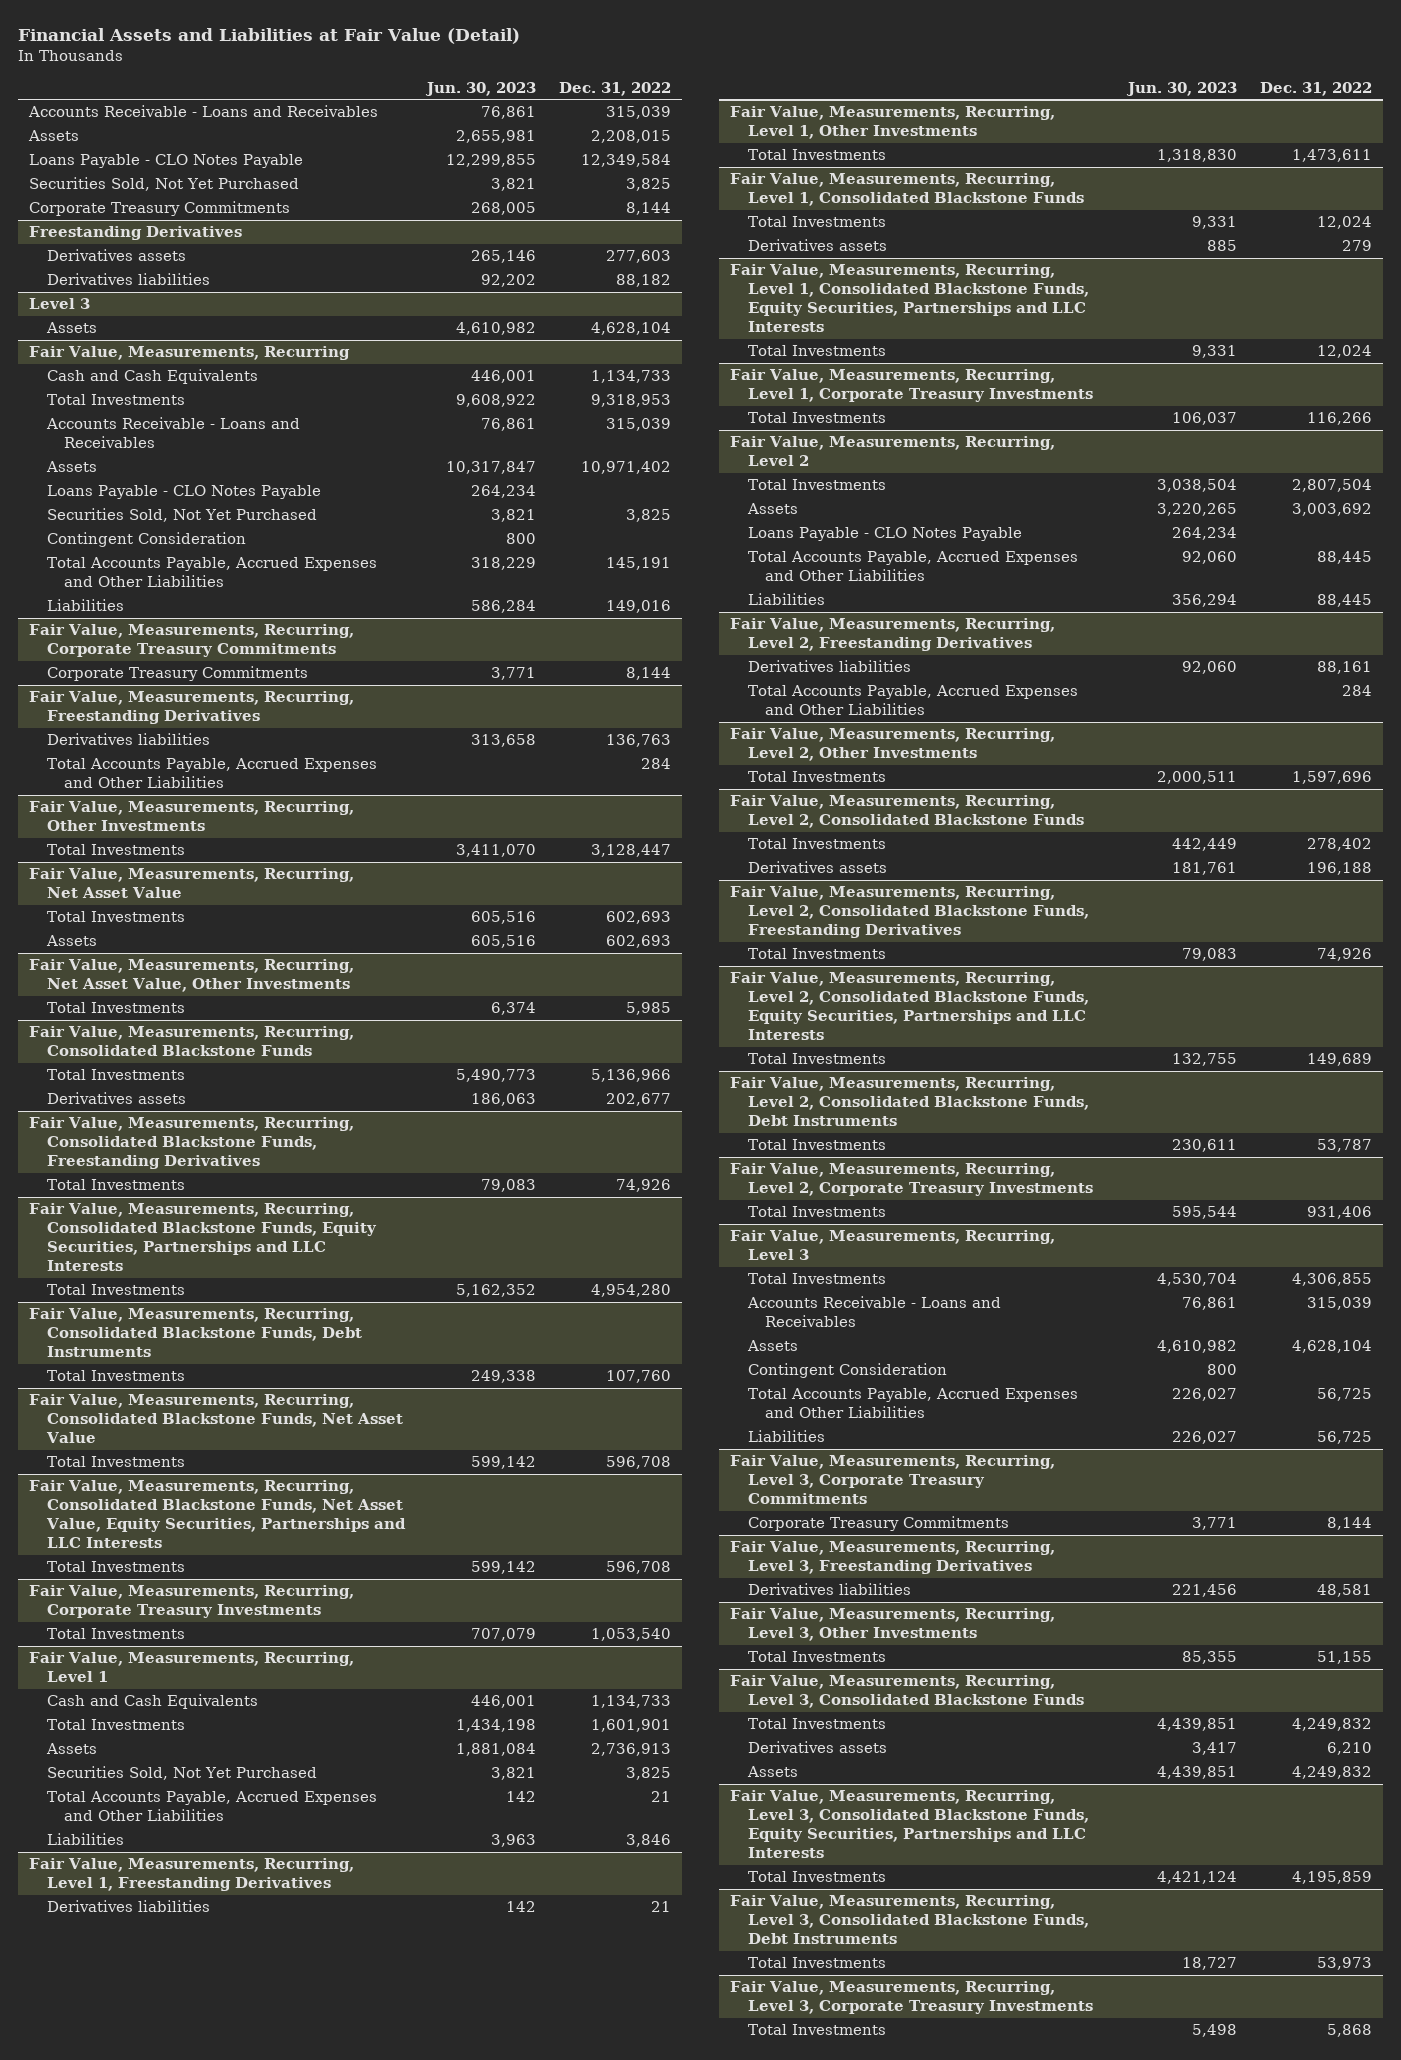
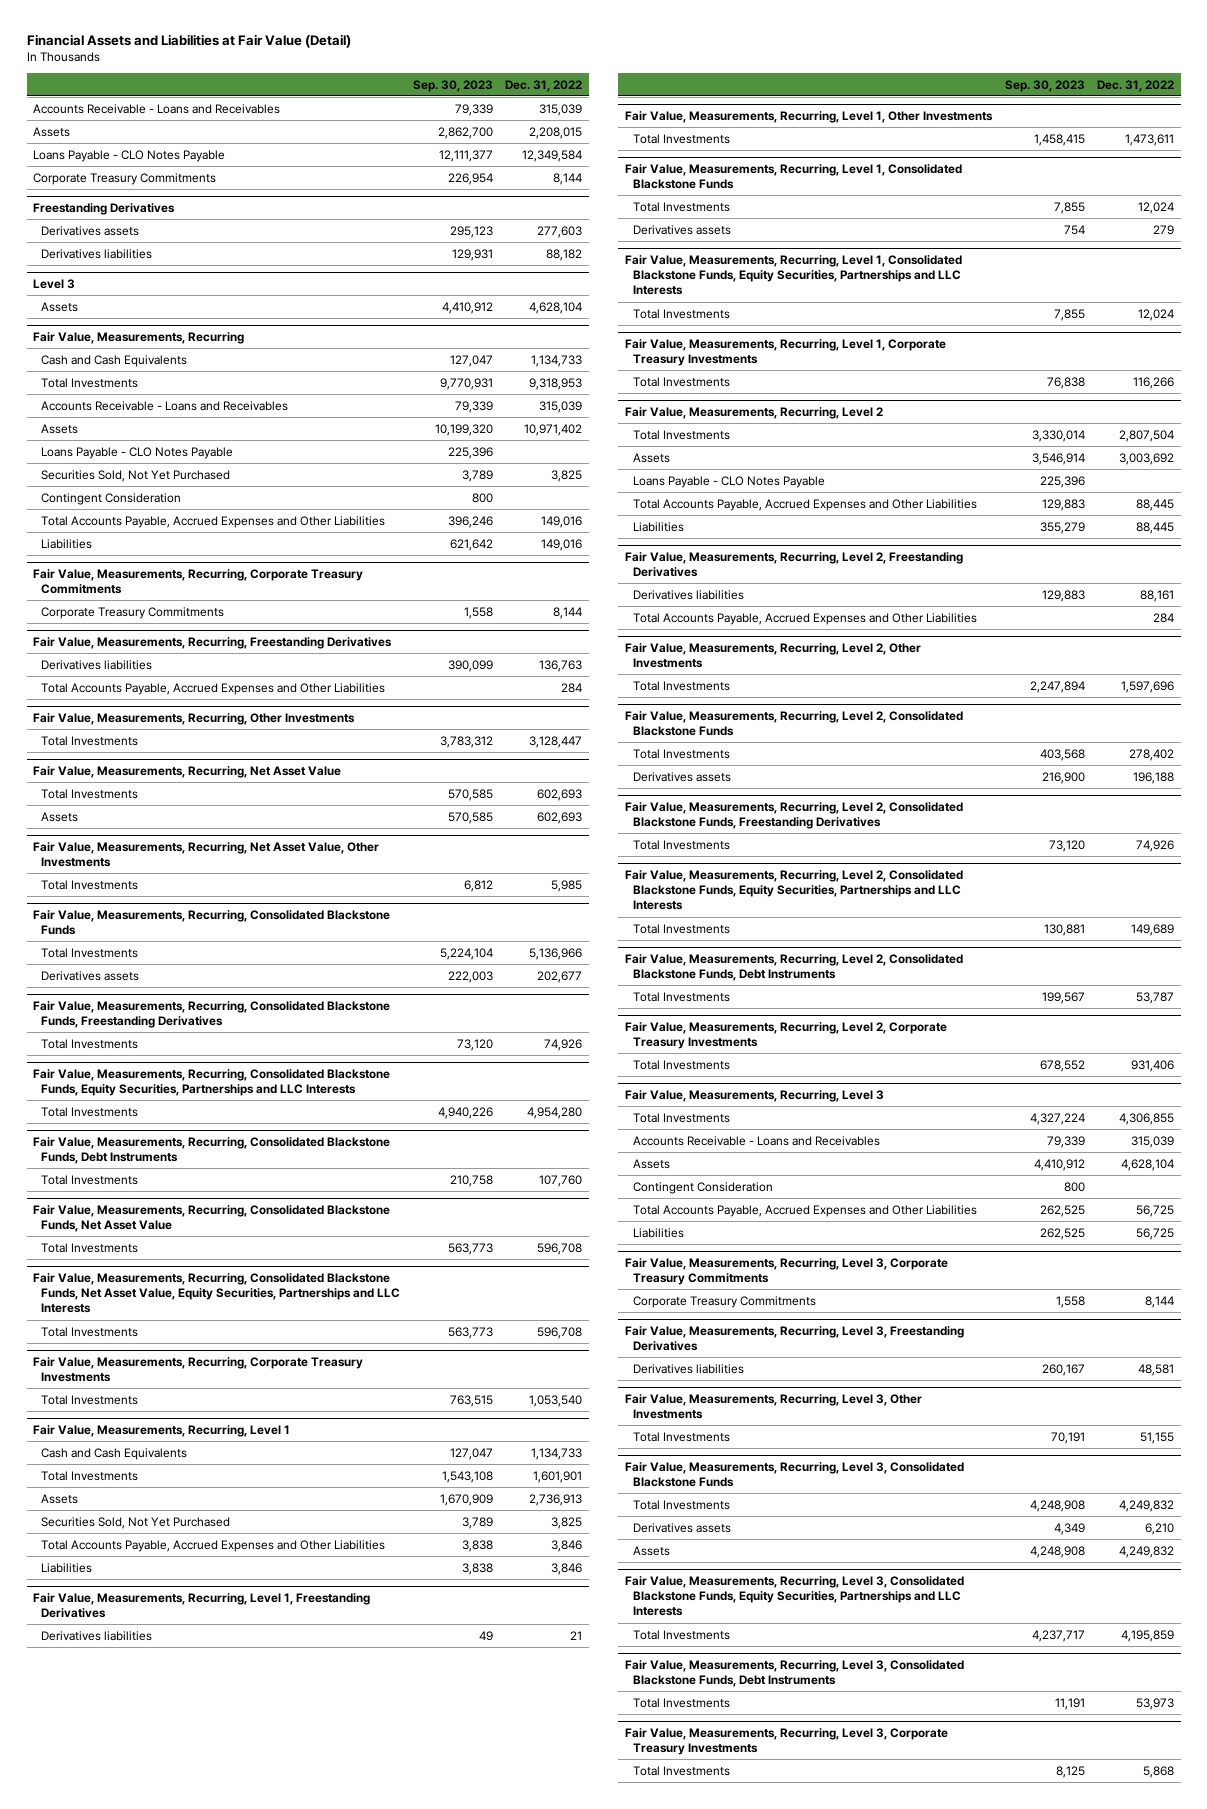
- | Jun. 30, 2023 | Dec. 31, 2022
+ | Sep. 30, 2023 | Dec. 31, 2022
- Securities Sold, Not Yet Purchased | 3,821 | 3,825
@ Fair Value, Measurements, Recurring
- Total Accounts Payable, Accrued Expenses and Other Liabilities | 318,229 | 145,191
+ Total Accounts Payable, Accrued Expenses and Other Liabilities | 396,246 | 149,016
@ Fair Value, Measurements, Recurring, Level 1
- Total Accounts Payable, Accrued Expenses and Other Liabilities | 142 | 21
+ Total Accounts Payable, Accrued Expenses and Other Liabilities | 3,838 | 3,846

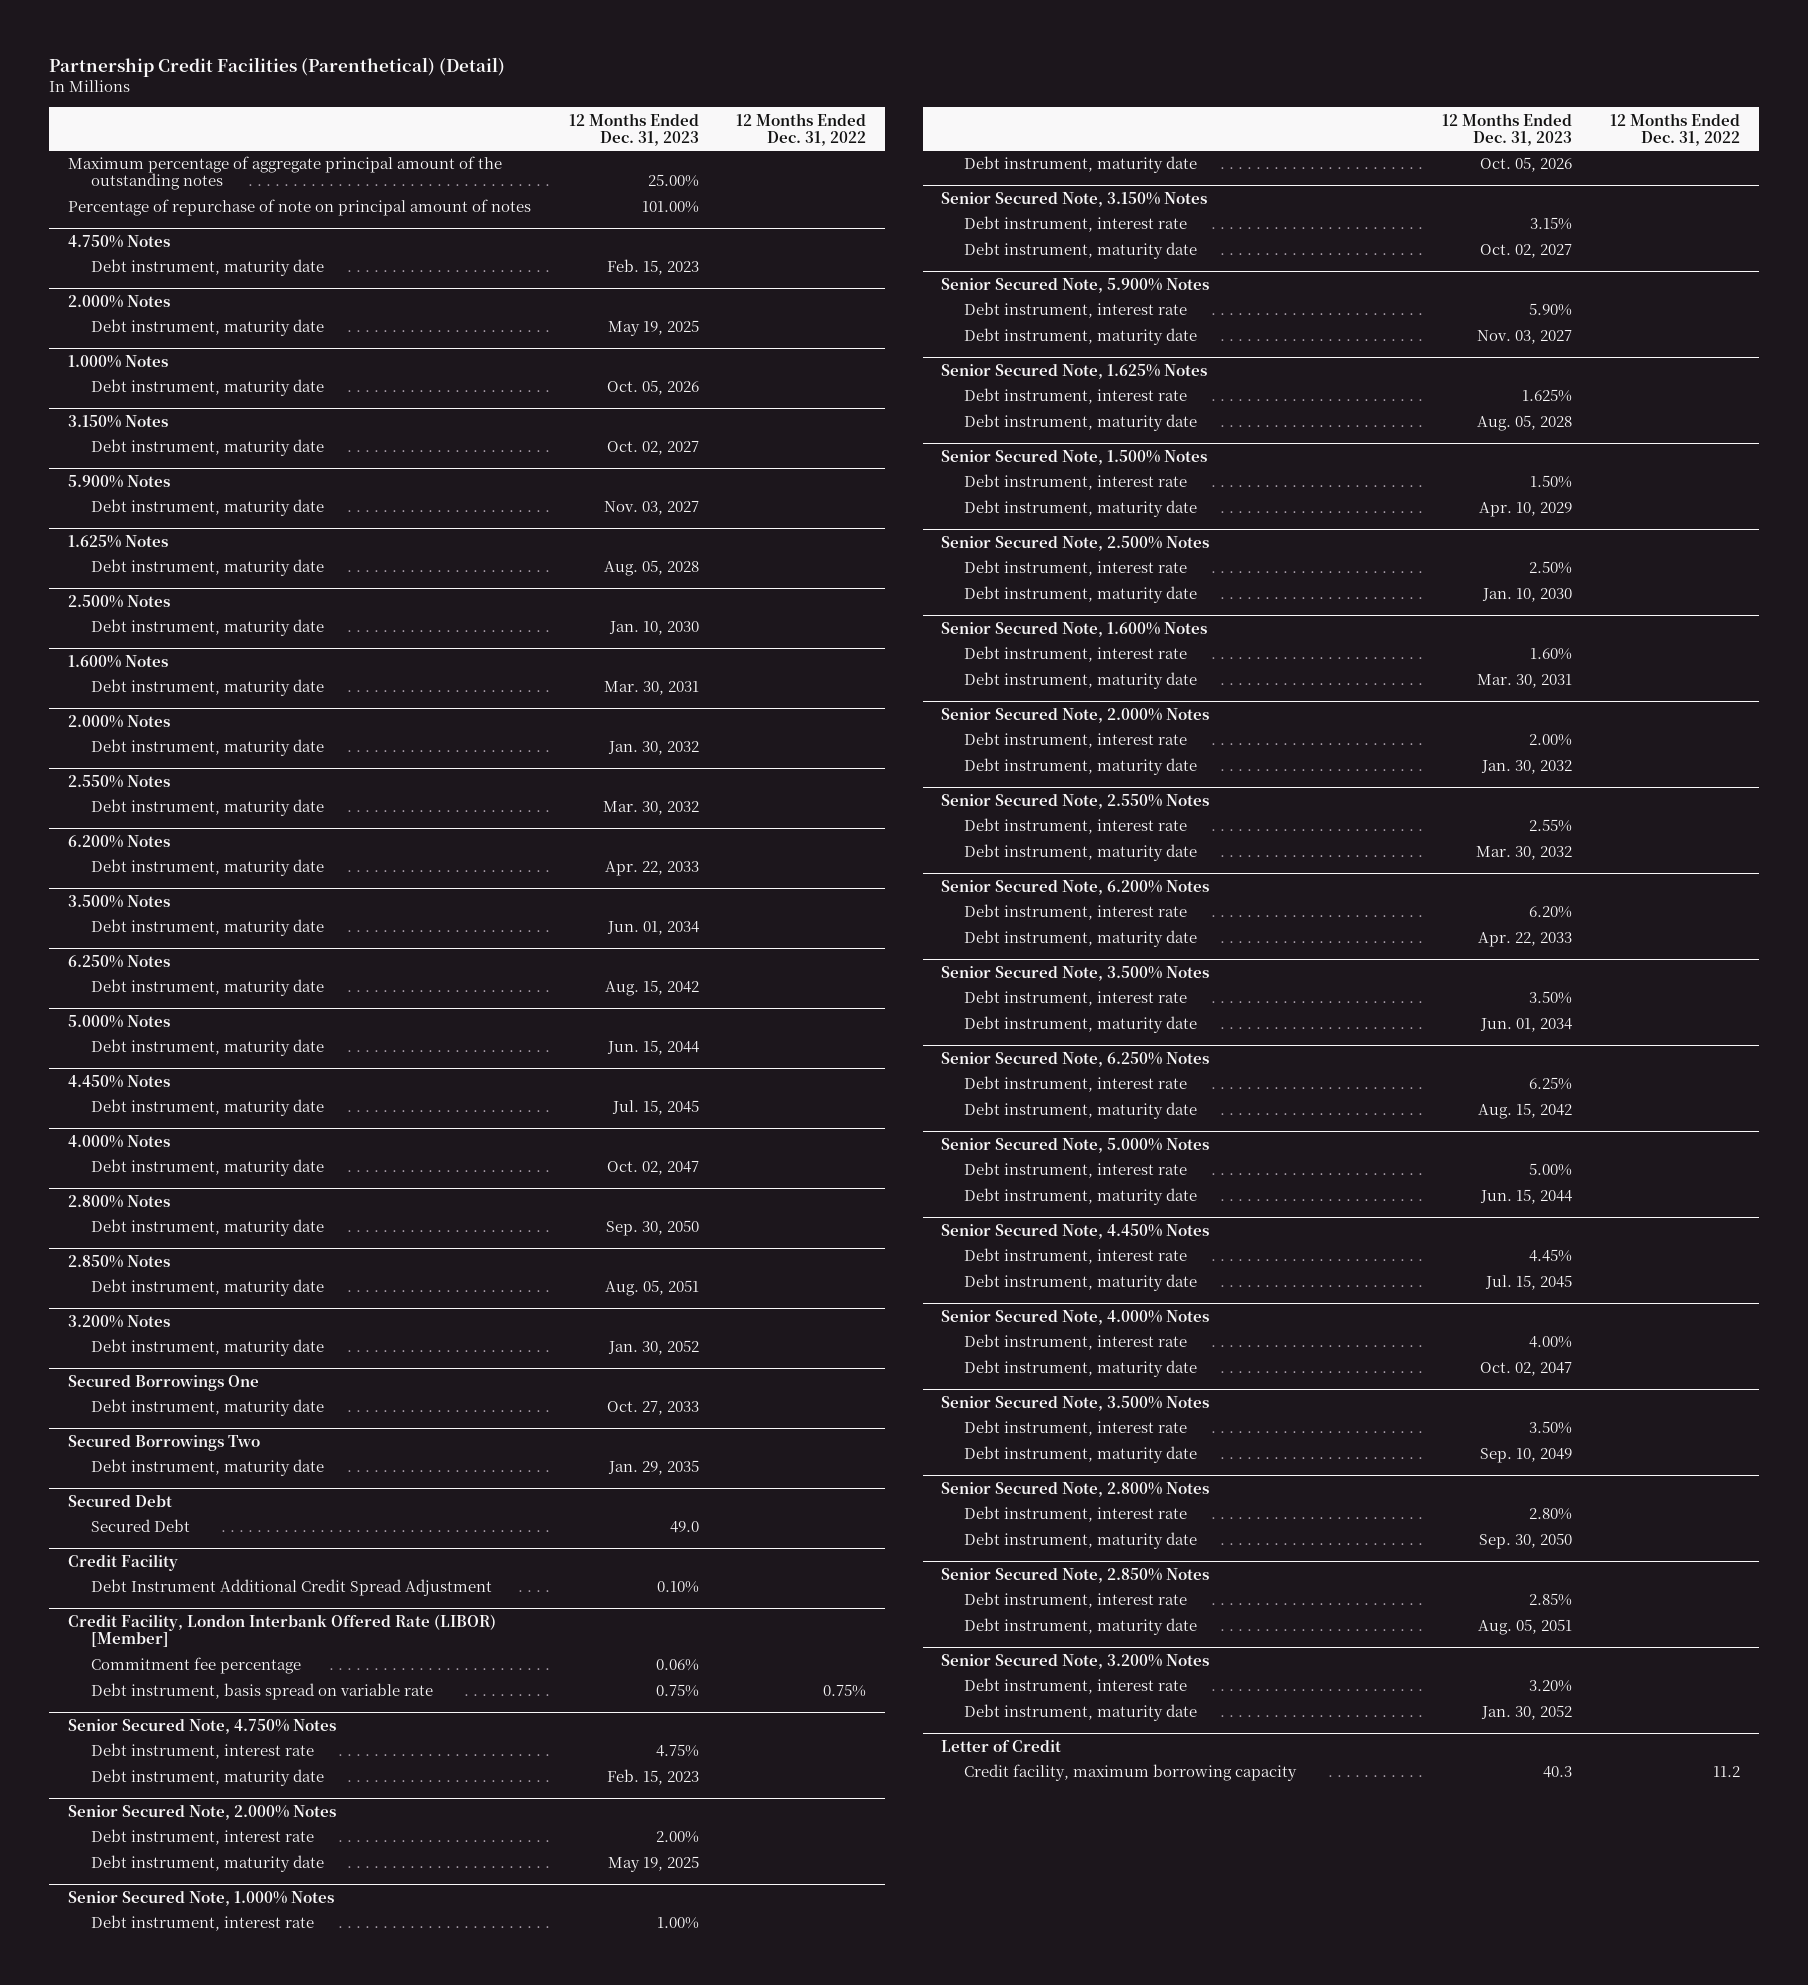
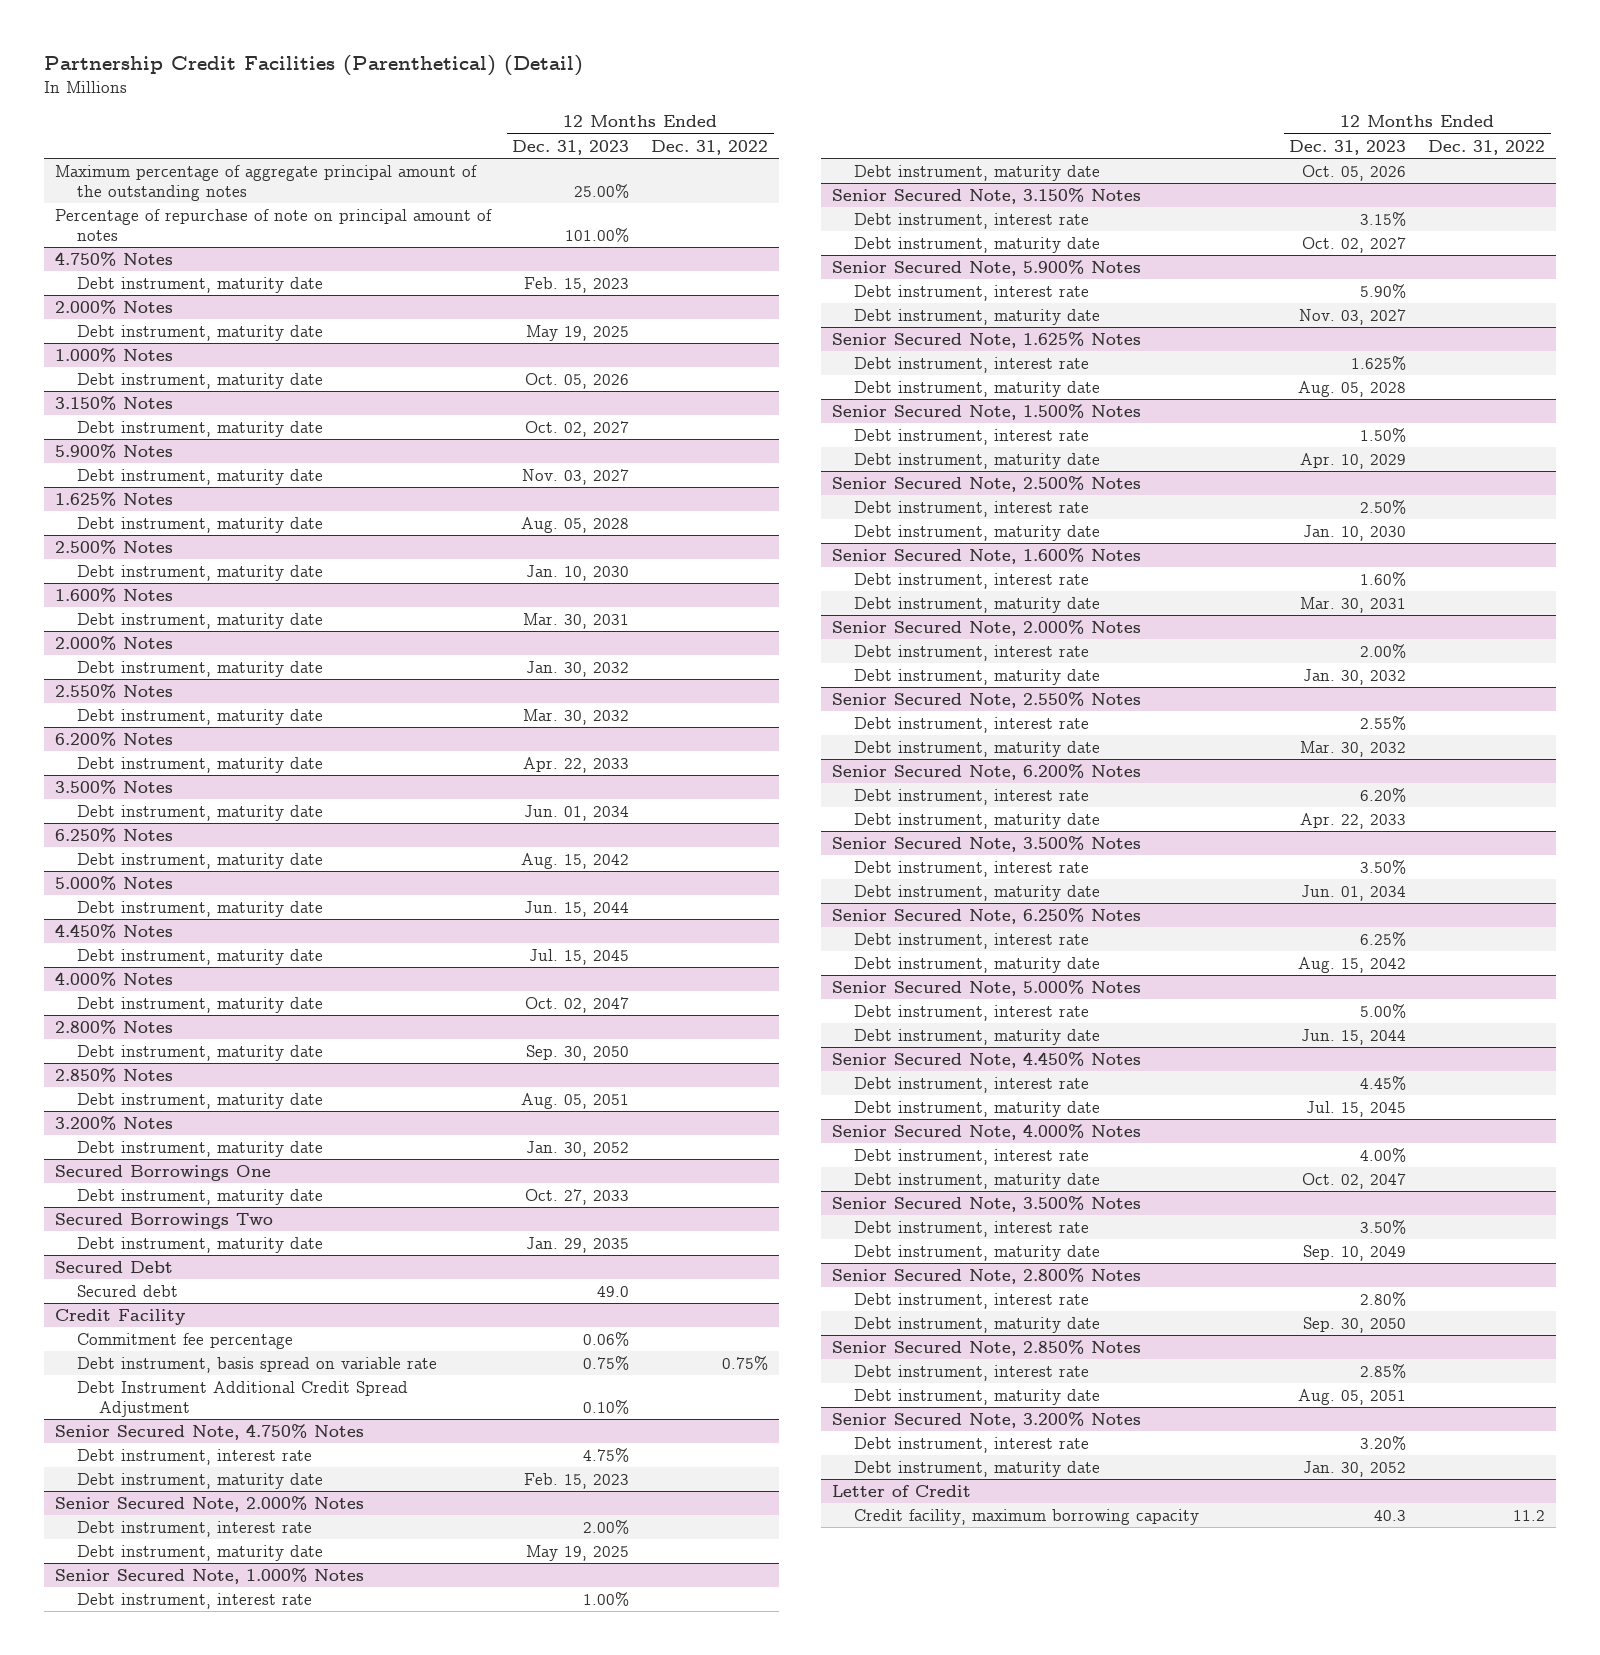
@ Secured Debt
- Secured Debt | 49.0 |
+ Secured debt | 49.0 |
- Credit Facility, London Interbank Offered Rate (LIBOR) [Member]
@ Credit Facility
moved down: Debt Instrument Additional Credit Spread Adjustment | 0.10% |

